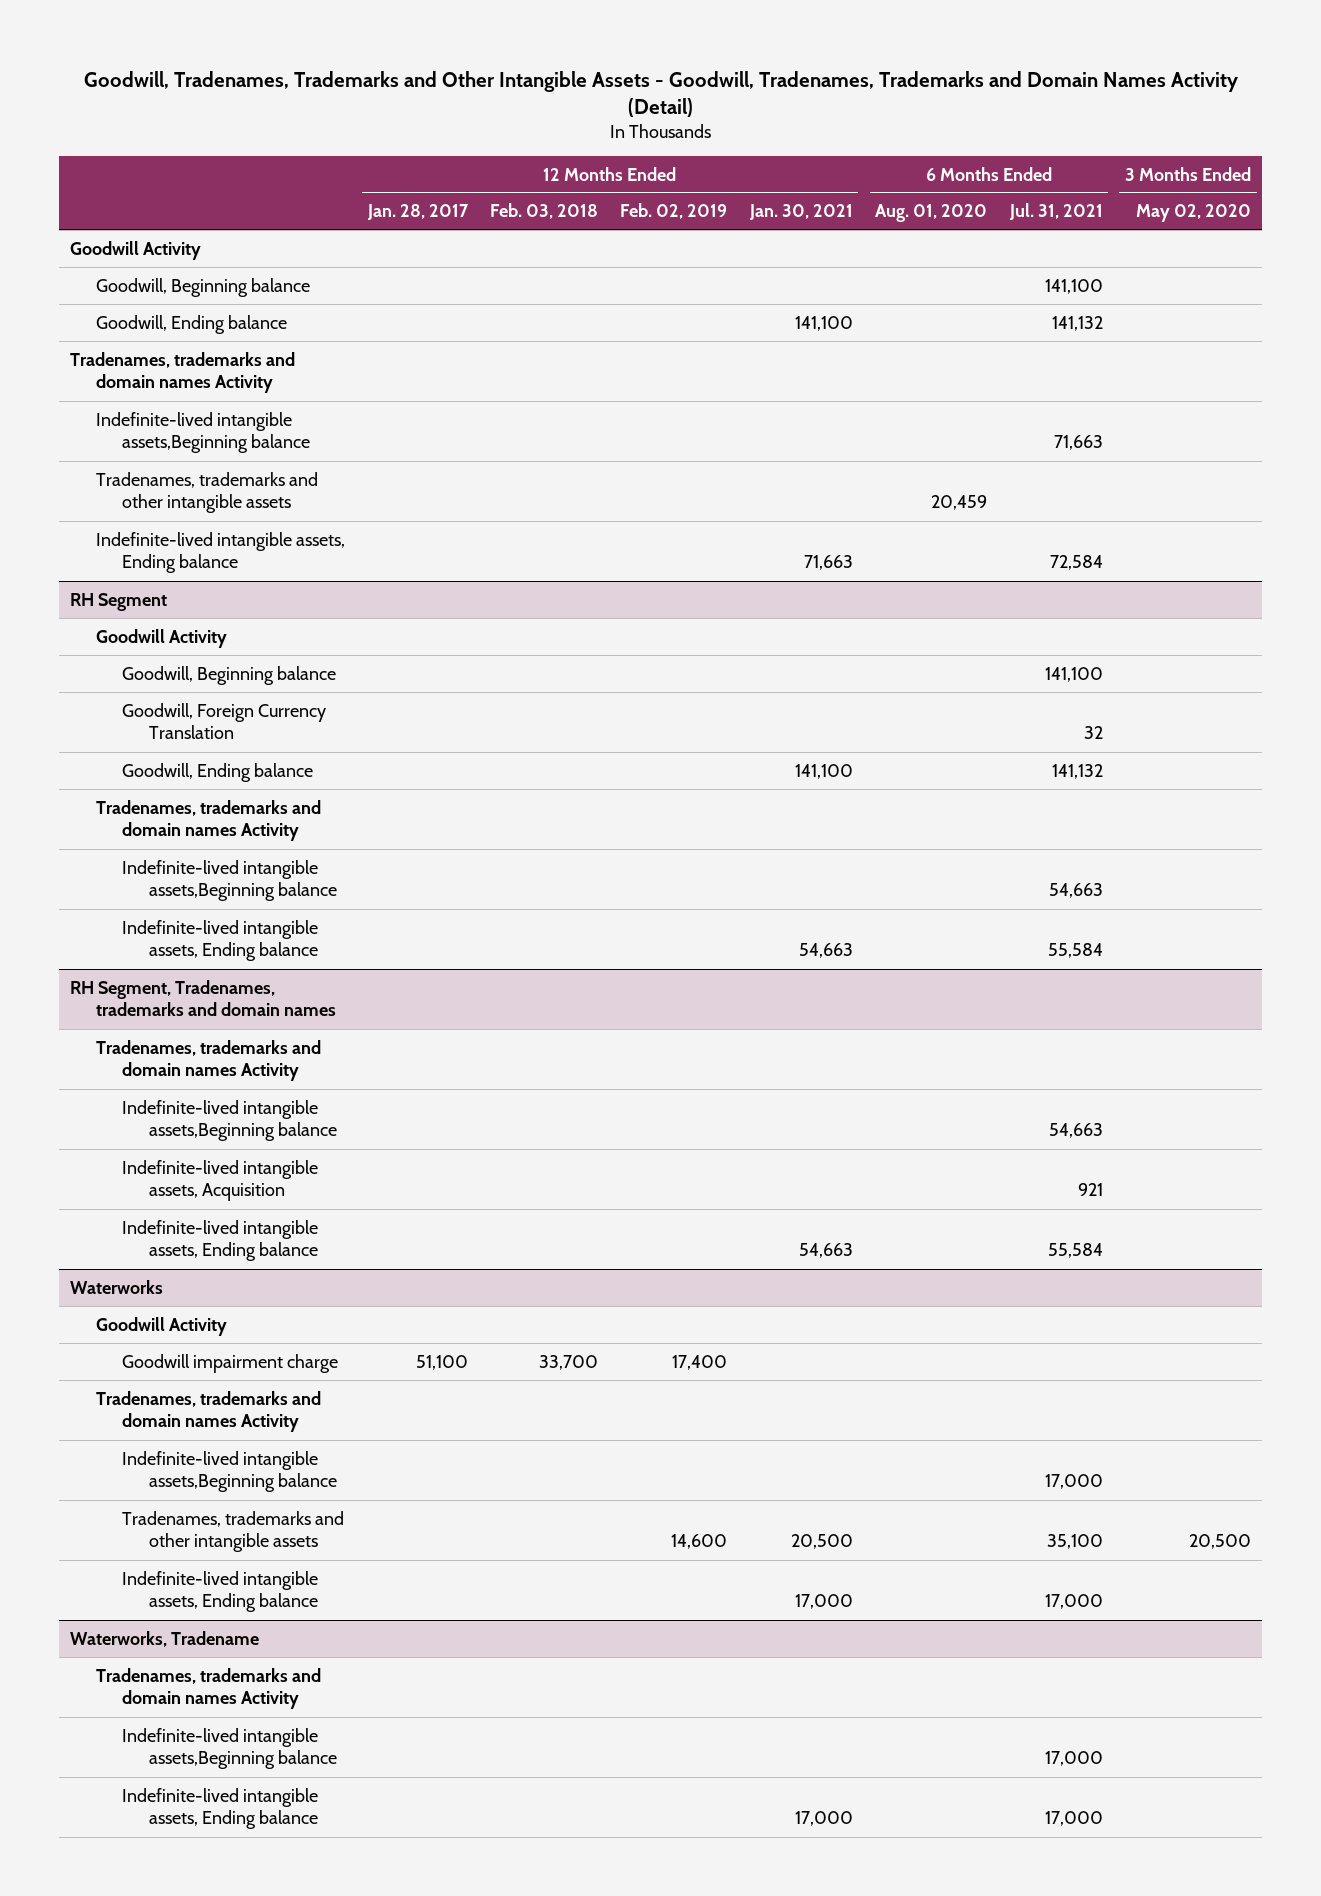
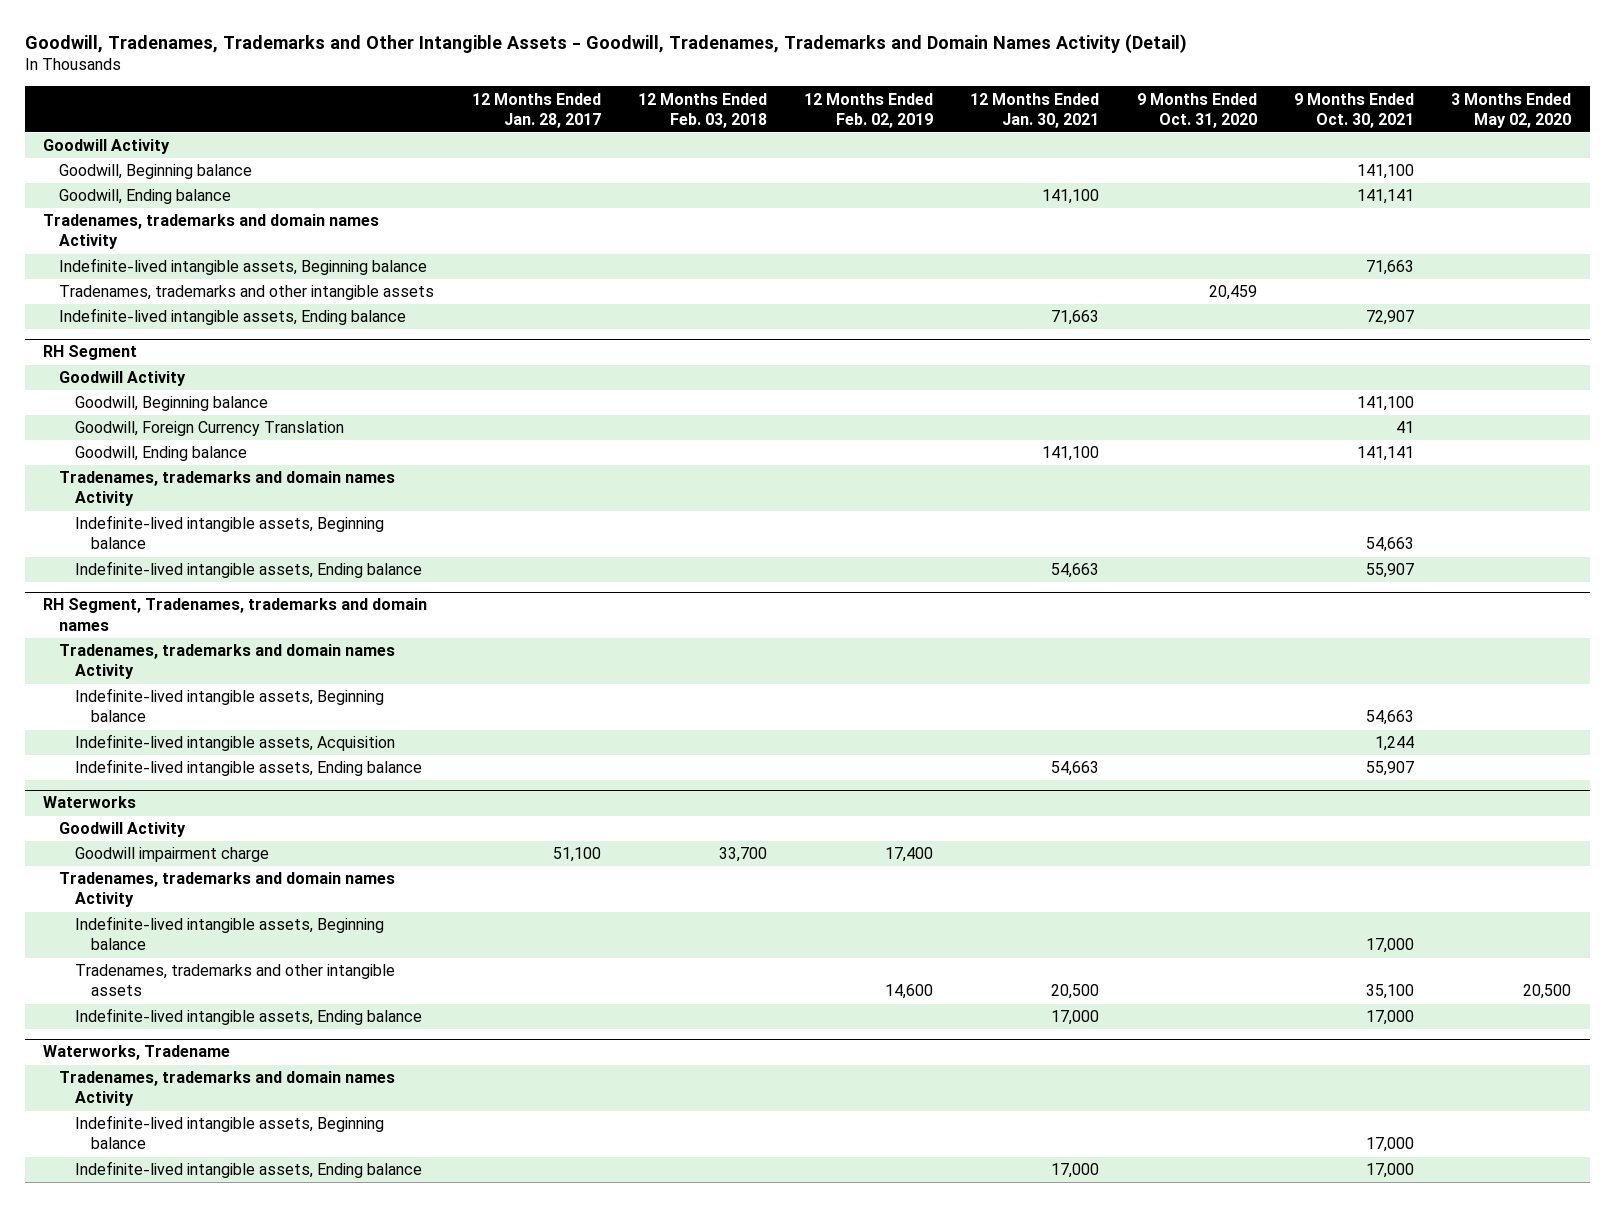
- | 12 Months Ended Jan. 28, 2017 | 12 Months Ended Feb. 03, 2018 | 12 Months Ended Feb. 02, 2019 | 12 Months Ended Jan. 30, 2021 | 6 Months Ended Aug. 01, 2020 | 6 Months Ended Jul. 31, 2021 | 3 Months Ended May 02, 2020
+ | 12 Months Ended Jan. 28, 2017 | 12 Months Ended Feb. 03, 2018 | 12 Months Ended Feb. 02, 2019 | 12 Months Ended Jan. 30, 2021 | 9 Months Ended Oct. 31, 2020 | 9 Months Ended Oct. 30, 2021 | 3 Months Ended May 02, 2020
- Indefinite-lived intangible assets,Beginning balance | | | | | | 71,663 |
+ Indefinite-lived intangible assets, Beginning balance | | | | | | 71,663 |
@ RH Segment
- Indefinite-lived intangible assets,Beginning balance | | | | | | 54,663 |
+ Indefinite-lived intangible assets, Beginning balance | | | | | | 54,663 |
@ RH Segment, Tradenames, trademarks and domain names
- Indefinite-lived intangible assets,Beginning balance | | | | | | 54,663 |
+ Indefinite-lived intangible assets, Beginning balance | | | | | | 54,663 |
@ Waterworks
- Indefinite-lived intangible assets,Beginning balance | | | | | | 17,000 |
+ Indefinite-lived intangible assets, Beginning balance | | | | | | 17,000 |
@ Waterworks, Tradename
- Indefinite-lived intangible assets,Beginning balance | | | | | | 17,000 |
+ Indefinite-lived intangible assets, Beginning balance | | | | | | 17,000 |

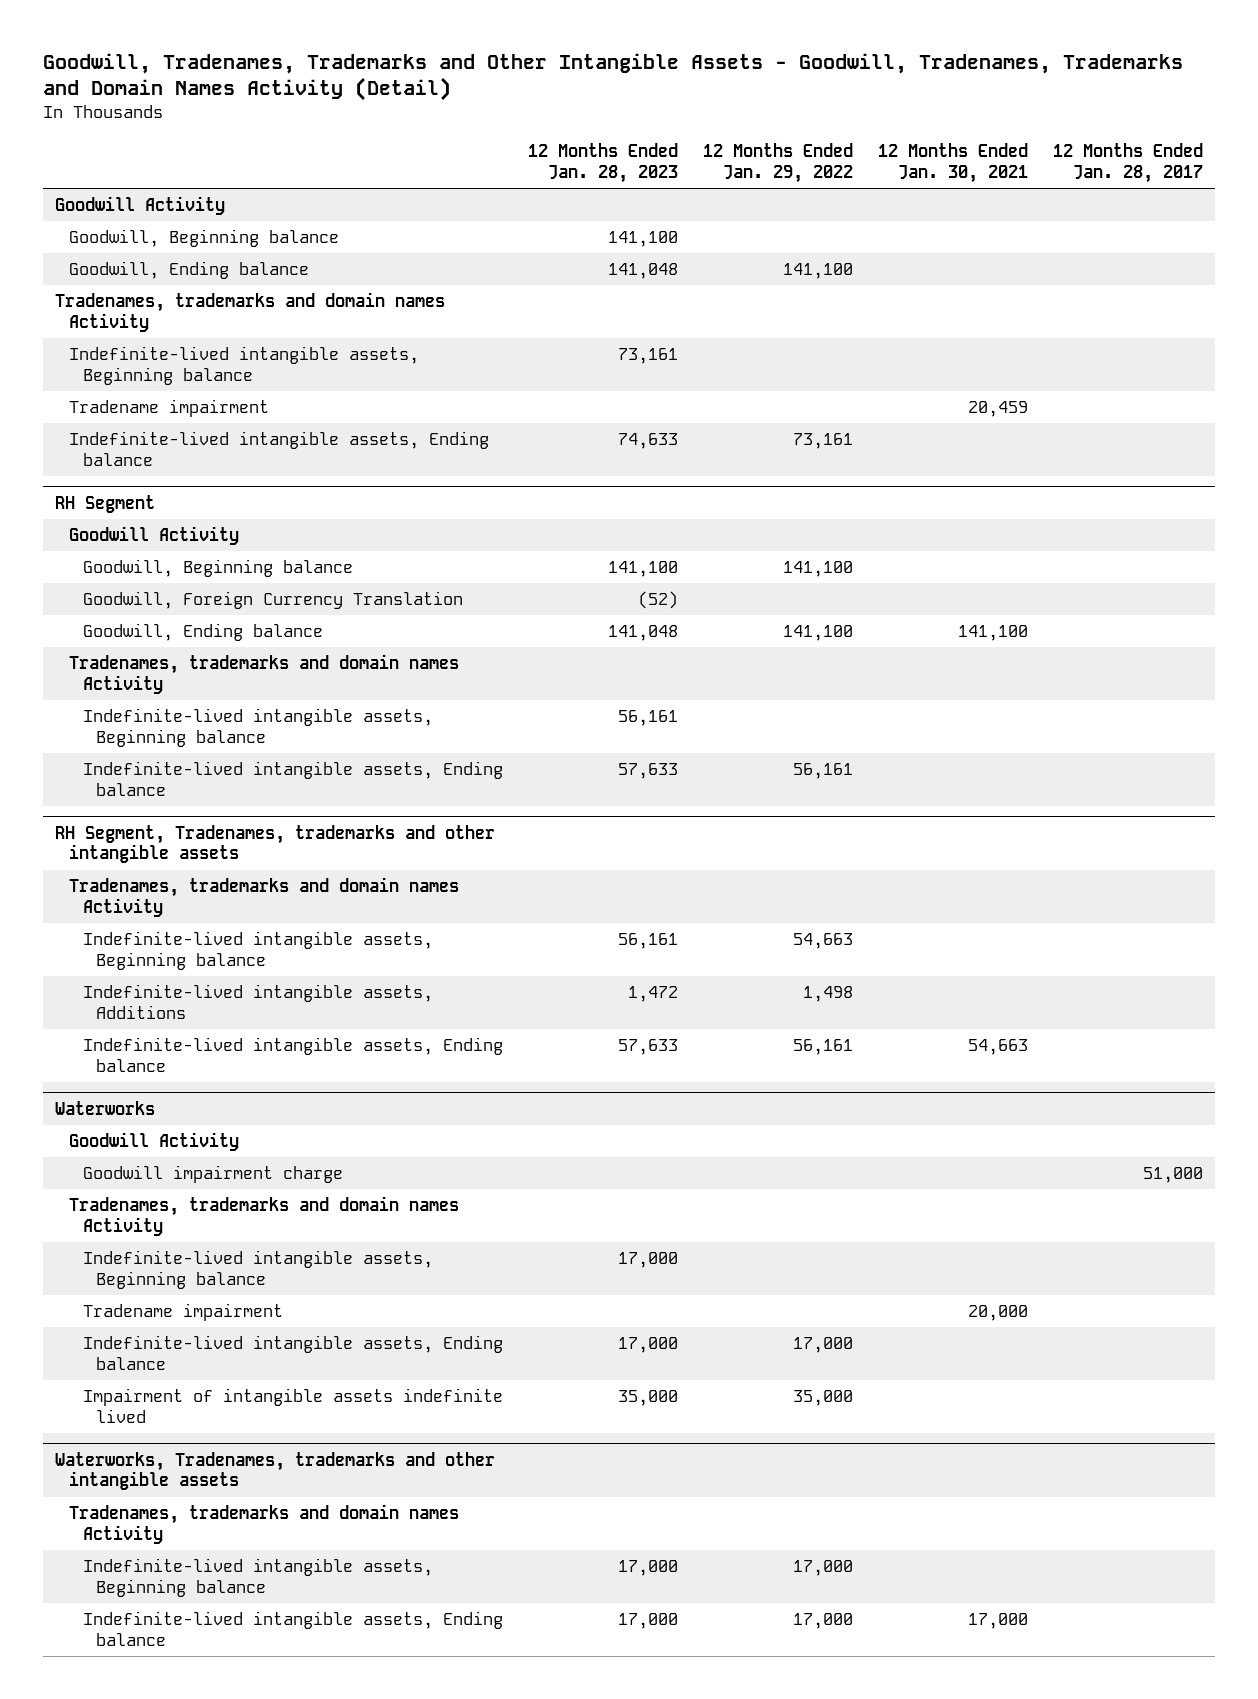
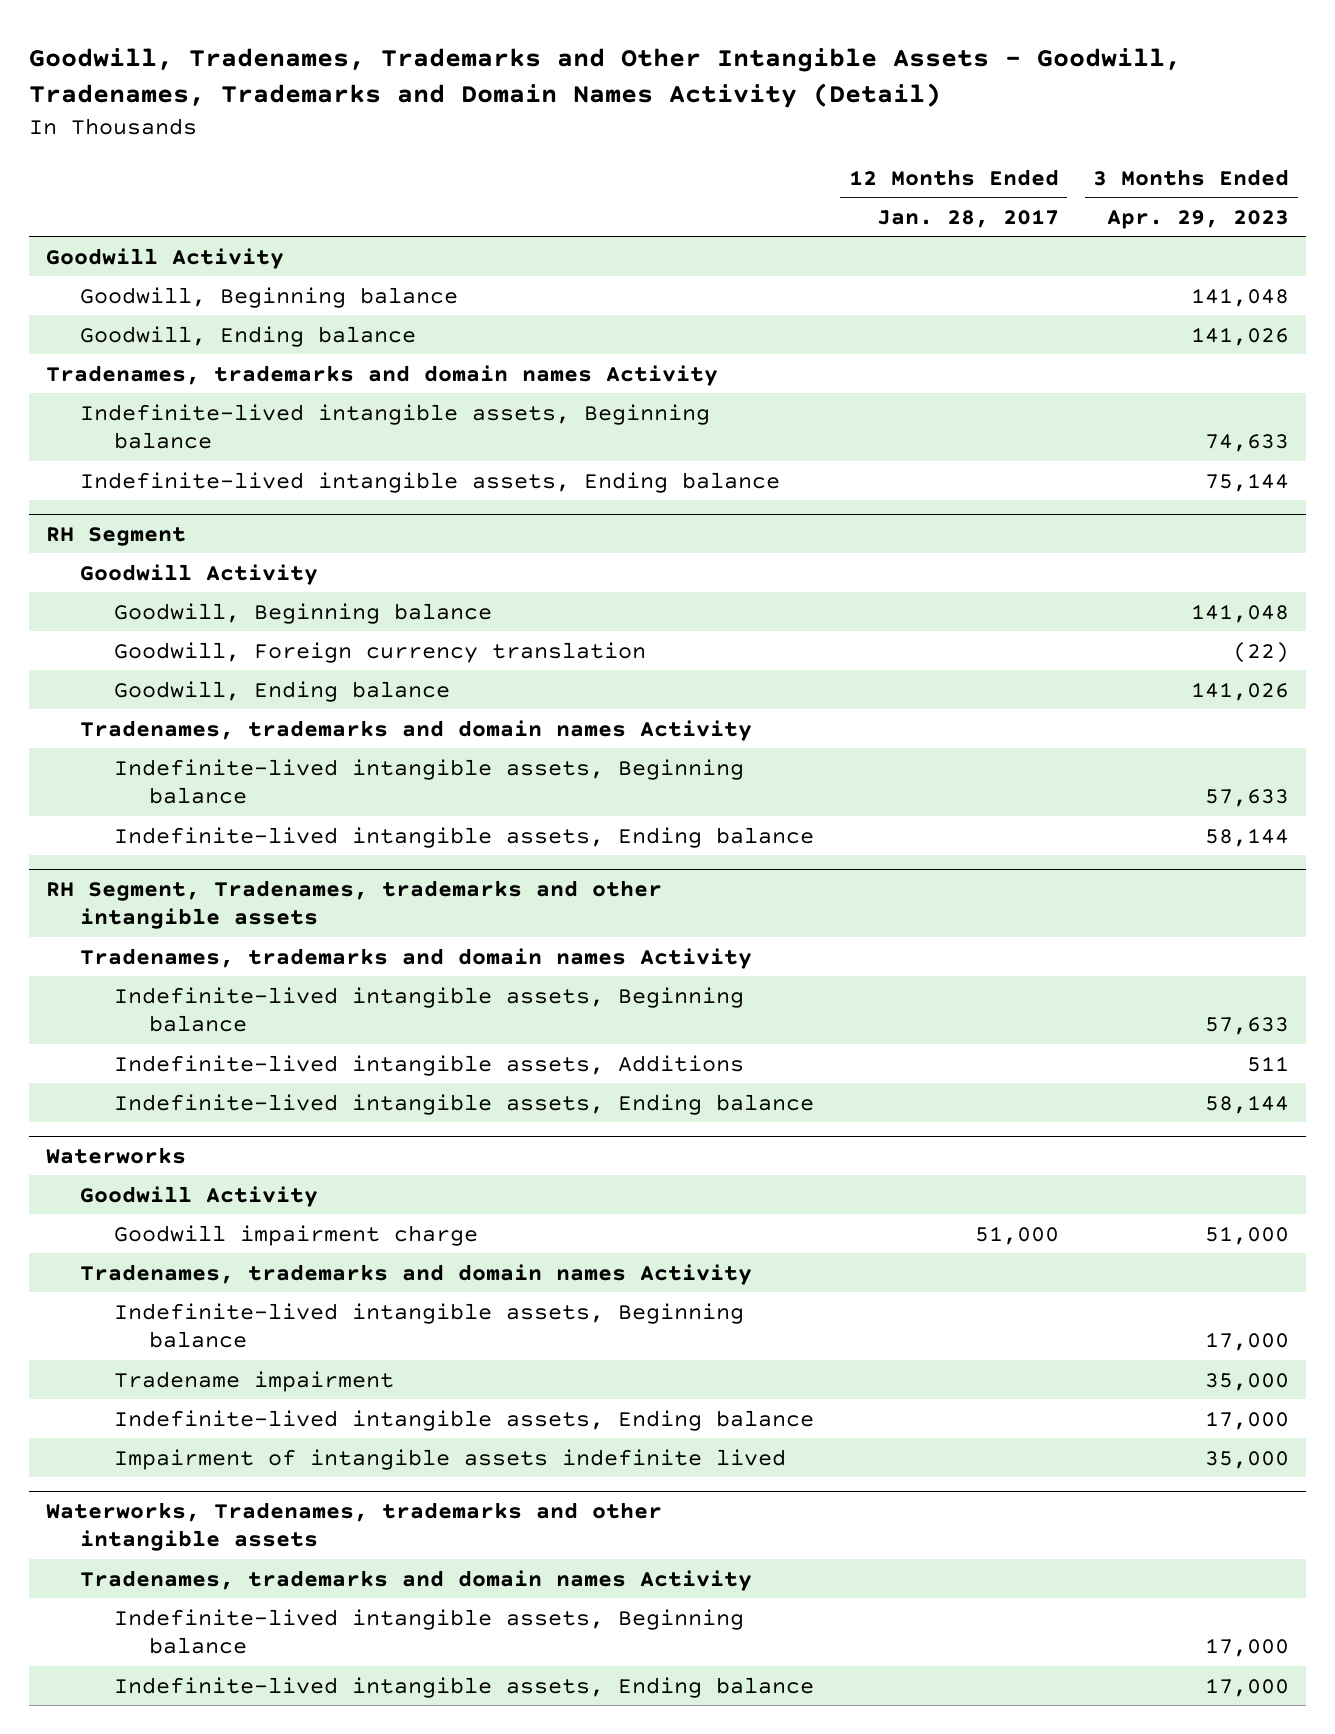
- | 12 Months Ended Jan. 28, 2023 | 12 Months Ended Jan. 29, 2022 | 12 Months Ended Jan. 30, 2021 | 12 Months Ended Jan. 28, 2017
+ | 12 Months Ended Jan. 28, 2017 | 3 Months Ended Apr. 29, 2023
- Tradename impairment | | | 20,459 |
@ RH Segment
- Goodwill, Foreign Currency Translation | (52) | | |
+ Goodwill, Foreign currency translation | | (22)

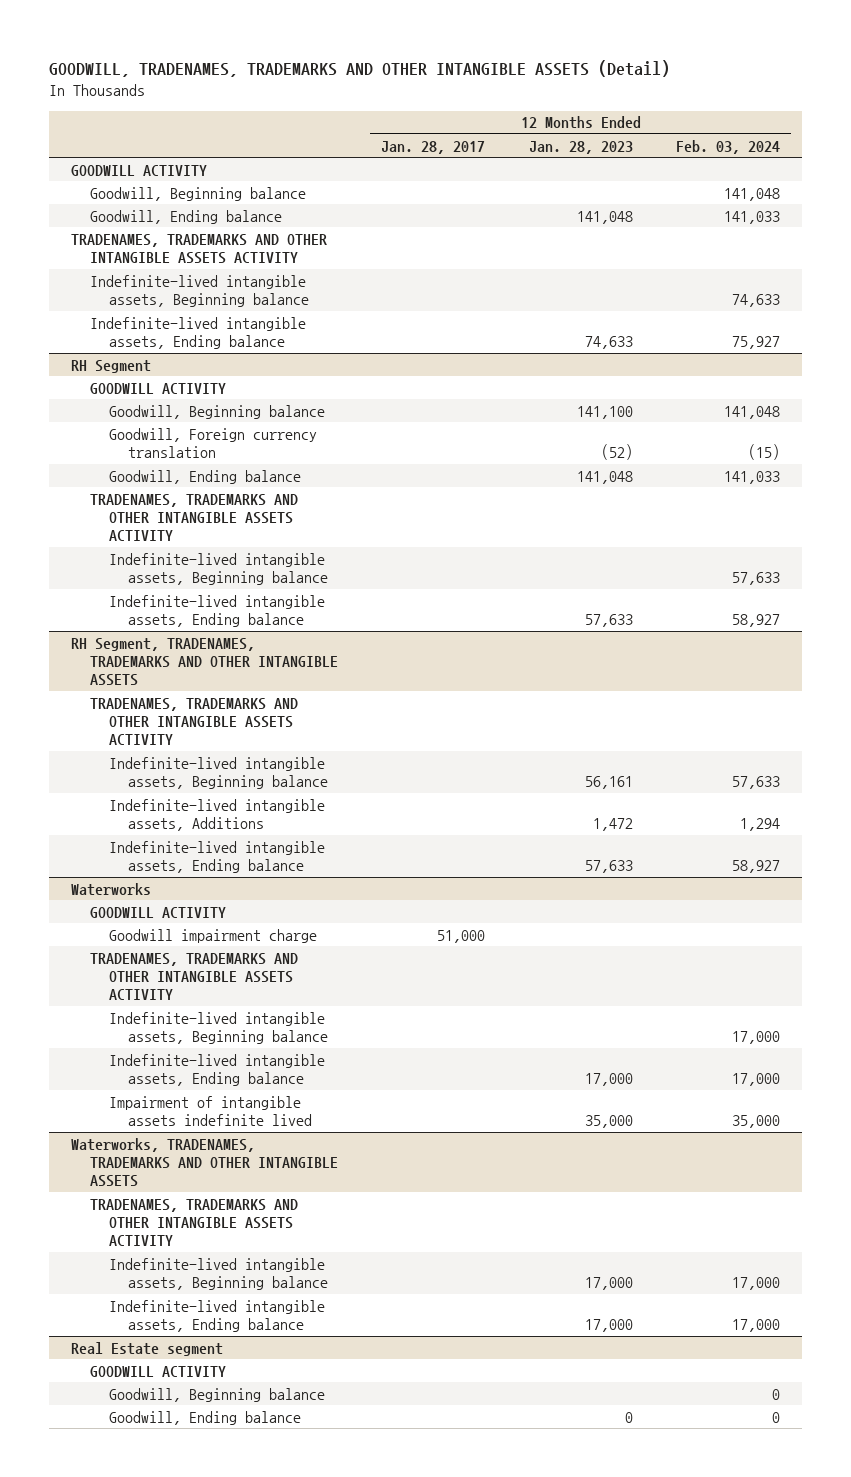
- Goodwill, Tradenames, Trademarks and Other Intangible Assets - Goodwill, Tradenames, Trademarks and Domain Names Activity (Detail)
+ GOODWILL, TRADENAMES, TRADEMARKS AND OTHER INTANGIBLE ASSETS (Detail)
- | 12 Months Ended Jan. 28, 2017 | 3 Months Ended Apr. 29, 2023
+ | 12 Months Ended Jan. 28, 2017 | 12 Months Ended Jan. 28, 2023 | 12 Months Ended Feb. 03, 2024
- Goodwill Activity
+ GOODWILL ACTIVITY
- Tradenames, trademarks and domain names Activity
+ TRADENAMES, TRADEMARKS AND OTHER INTANGIBLE ASSETS ACTIVITY
@ RH Segment
- Goodwill Activity
+ GOODWILL ACTIVITY
- Tradenames, trademarks and domain names Activity
+ TRADENAMES, TRADEMARKS AND OTHER INTANGIBLE ASSETS ACTIVITY
- RH Segment, Tradenames, trademarks and other intangible assets
- Tradenames, trademarks and domain names Activity
+ RH Segment, TRADENAMES, TRADEMARKS AND OTHER INTANGIBLE ASSETS
+ TRADENAMES, TRADEMARKS AND OTHER INTANGIBLE ASSETS ACTIVITY
@ Waterworks
- Goodwill Activity
+ GOODWILL ACTIVITY
- Tradenames, trademarks and domain names Activity
+ TRADENAMES, TRADEMARKS AND OTHER INTANGIBLE ASSETS ACTIVITY
- Tradename impairment | | 35,000
- Waterworks, Tradenames, trademarks and other intangible assets
- Tradenames, trademarks and domain names Activity
+ Waterworks, TRADENAMES, TRADEMARKS AND OTHER INTANGIBLE ASSETS
+ TRADENAMES, TRADEMARKS AND OTHER INTANGIBLE ASSETS ACTIVITY
+ Real Estate segment
+ GOODWILL ACTIVITY
+ Goodwill, Beginning balance | | | 0
+ Goodwill, Ending balance | | 0 | 0

